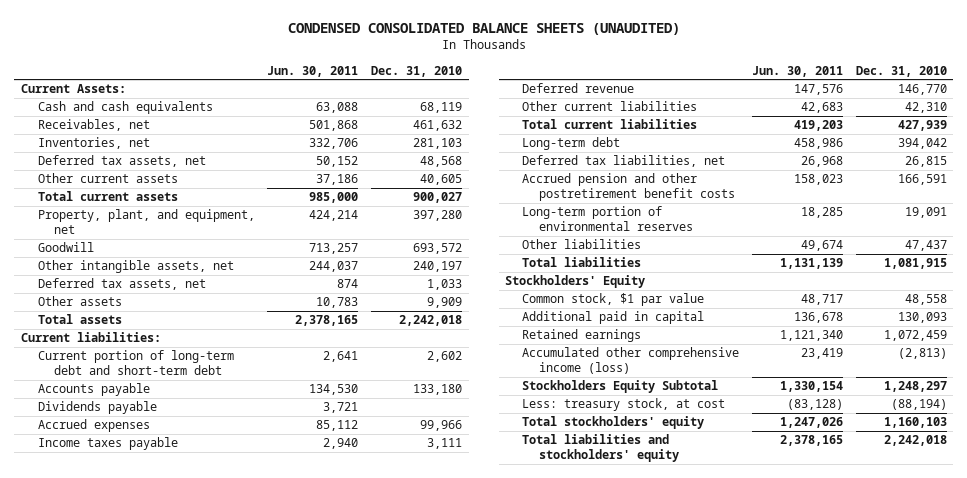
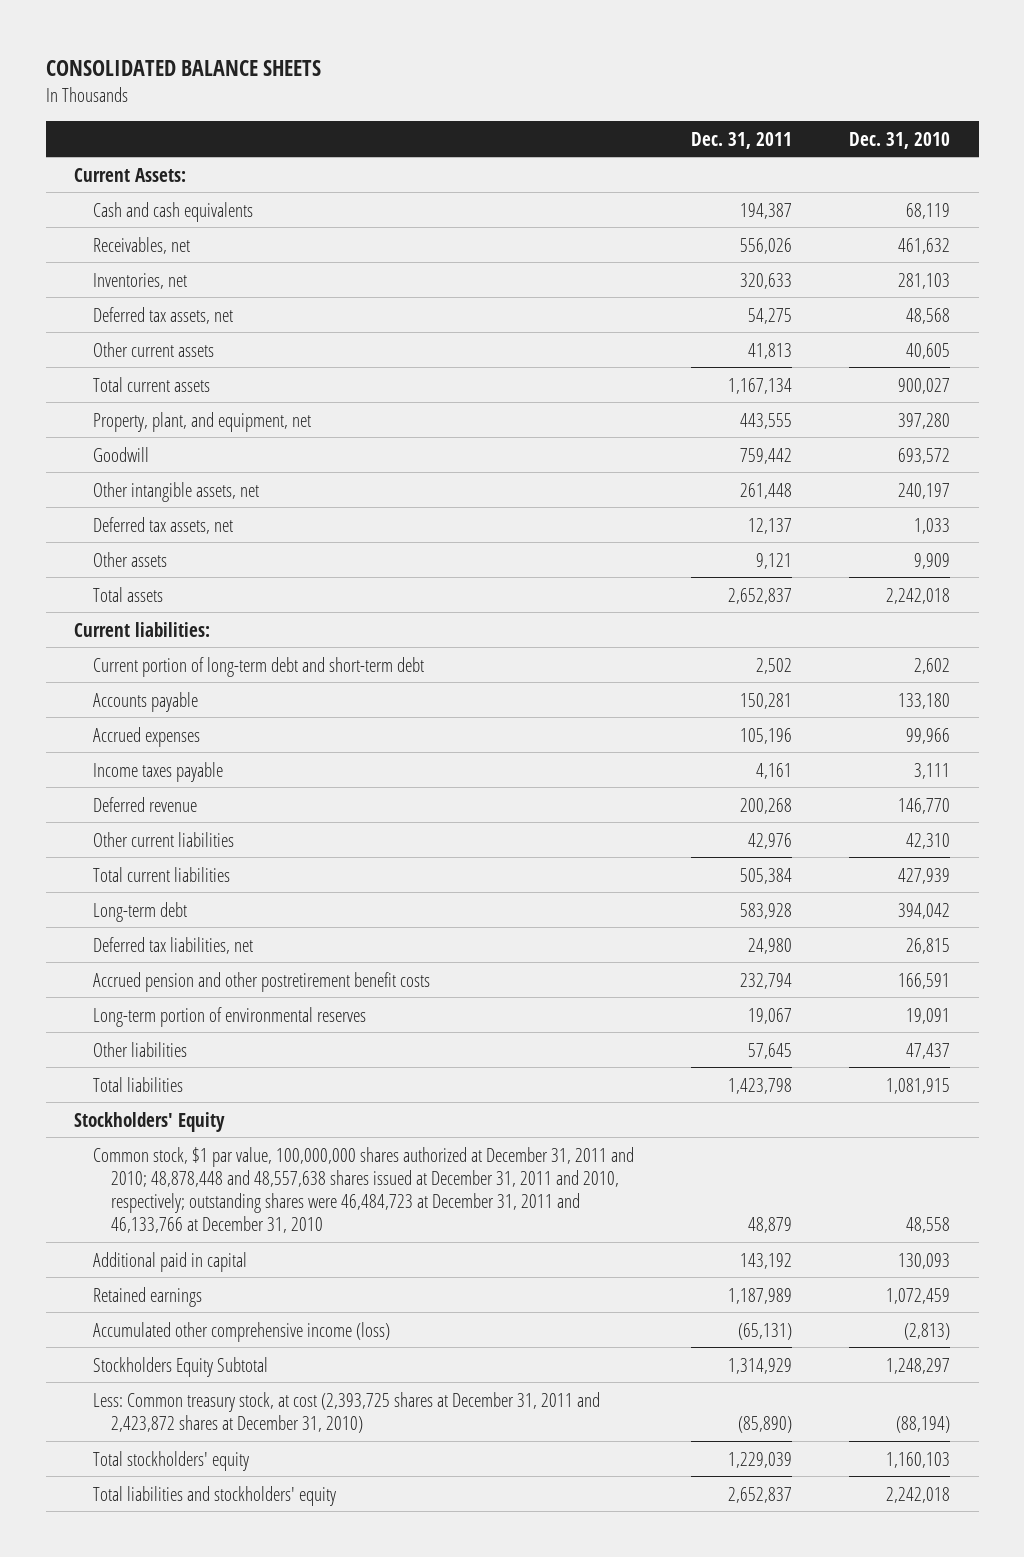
- CONDENSED CONSOLIDATED BALANCE SHEETS (UNAUDITED)
+ CONSOLIDATED BALANCE SHEETS
- | Jun. 30, 2011 | Dec. 31, 2010
+ | Dec. 31, 2011 | Dec. 31, 2010
- Dividends payable | 3,721 |
- Common stock, $1 par value | 48,717 | 48,558
+ Common stock, $1 par value, 100,000,000 shares authorized at December 31, 2011 and 2010; 48,878,448 and 48,557,638 shares issued at December 31, 2011 and 2010, respectively; outstanding shares were 46,484,723 at December 31, 2011 and 46,133,766 at December 31, 2010 | 48,879 | 48,558
- Less: treasury stock, at cost | (83,128) | (88,194)
+ Less: Common treasury stock, at cost (2,393,725 shares at December 31, 2011 and 2,423,872 shares at December 31, 2010) | (85,890) | (88,194)

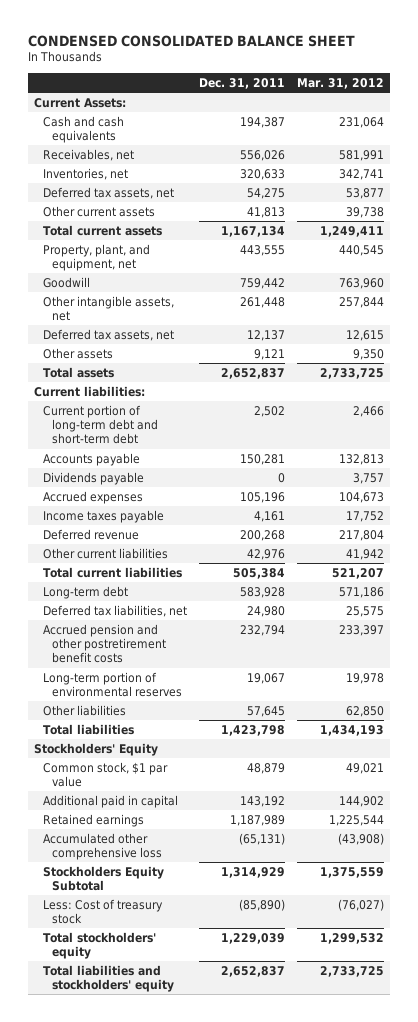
- CONSOLIDATED BALANCE SHEETS
+ CONDENSED CONSOLIDATED BALANCE SHEET
- | Dec. 31, 2011 | Dec. 31, 2010
+ | Dec. 31, 2011 | Mar. 31, 2012
+ Dividends payable | 0 | 3,757
- Common stock, $1 par value, 100,000,000 shares authorized at December 31, 2011 and 2010; 48,878,448 and 48,557,638 shares issued at December 31, 2011 and 2010, respectively; outstanding shares were 46,484,723 at December 31, 2011 and 46,133,766 at December 31, 2010 | 48,879 | 48,558
+ Common stock, $1 par value | 48,879 | 49,021
- Accumulated other comprehensive income (loss) | (65,131) | (2,813)
+ Accumulated other comprehensive loss | (65,131) | (43,908)
- Less: Common treasury stock, at cost (2,393,725 shares at December 31, 2011 and 2,423,872 shares at December 31, 2010) | (85,890) | (88,194)
+ Less: Cost of treasury stock | (85,890) | (76,027)

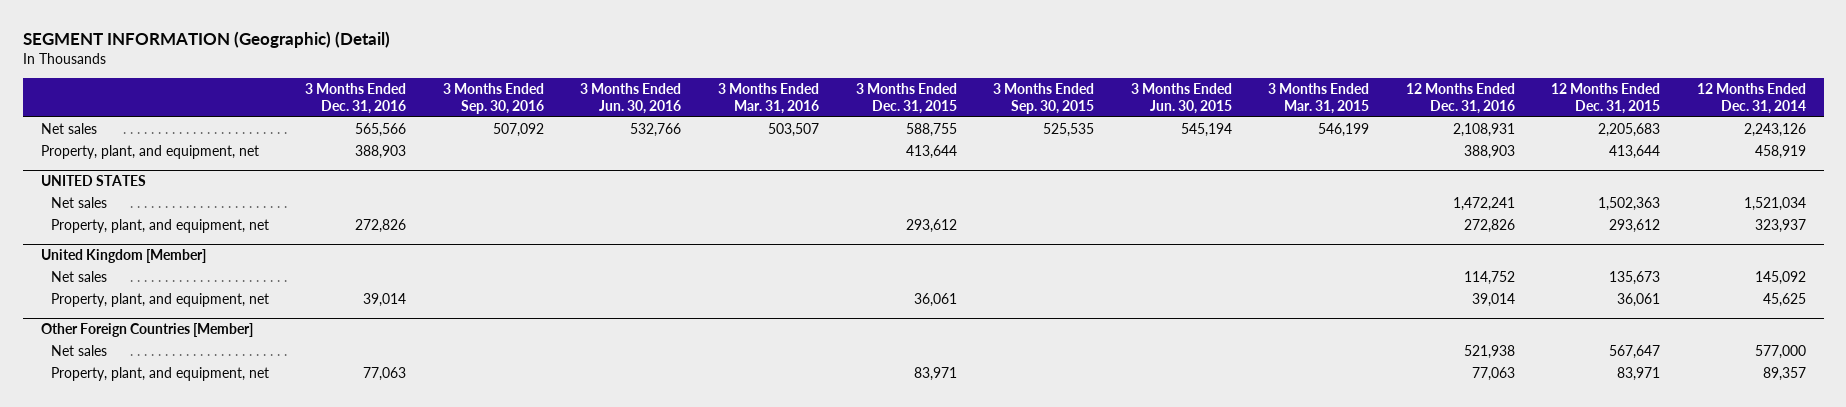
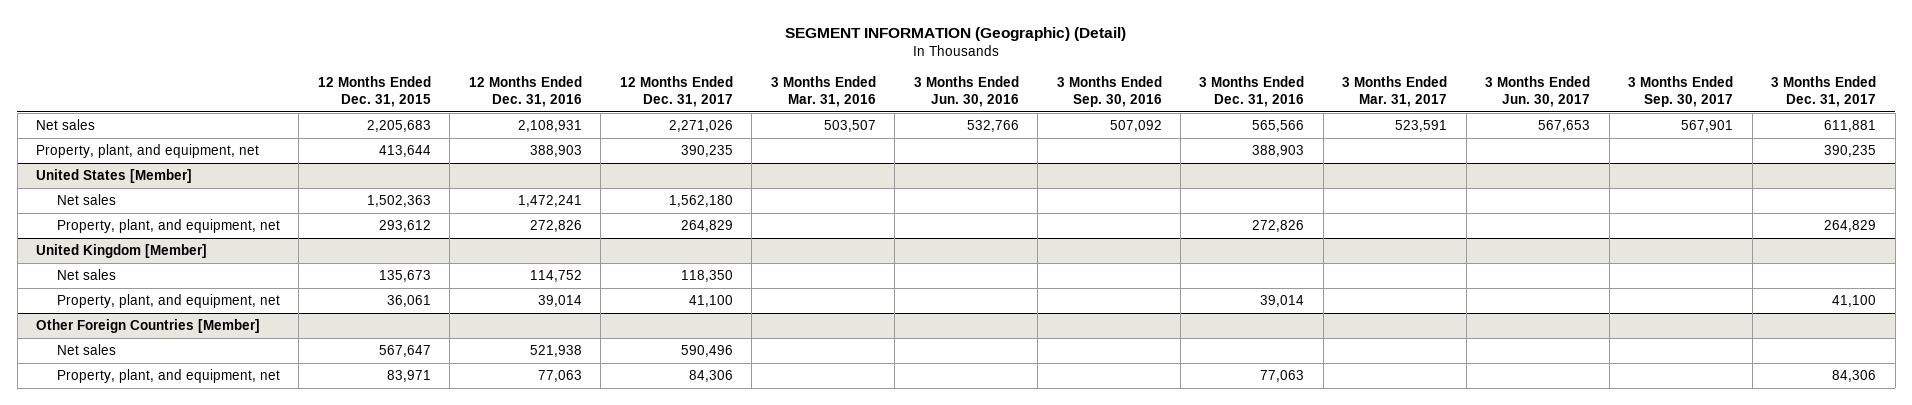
- | 3 Months Ended Dec. 31, 2016 | 3 Months Ended Sep. 30, 2016 | 3 Months Ended Jun. 30, 2016 | 3 Months Ended Mar. 31, 2016 | 3 Months Ended Dec. 31, 2015 | 3 Months Ended Sep. 30, 2015 | 3 Months Ended Jun. 30, 2015 | 3 Months Ended Mar. 31, 2015 | 12 Months Ended Dec. 31, 2016 | 12 Months Ended Dec. 31, 2015 | 12 Months Ended Dec. 31, 2014
+ | 12 Months Ended Dec. 31, 2015 | 12 Months Ended Dec. 31, 2016 | 12 Months Ended Dec. 31, 2017 | 3 Months Ended Mar. 31, 2016 | 3 Months Ended Jun. 30, 2016 | 3 Months Ended Sep. 30, 2016 | 3 Months Ended Dec. 31, 2016 | 3 Months Ended Mar. 31, 2017 | 3 Months Ended Jun. 30, 2017 | 3 Months Ended Sep. 30, 2017 | 3 Months Ended Dec. 31, 2017
- UNITED STATES
+ United States [Member]

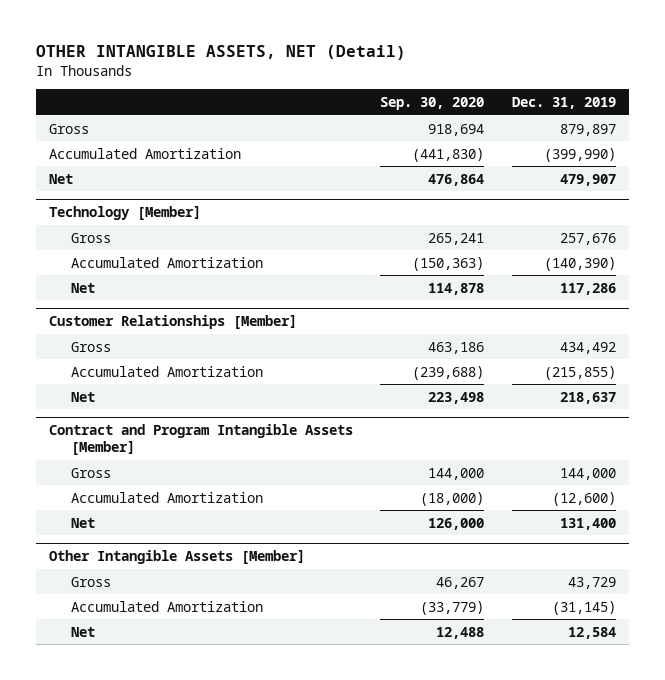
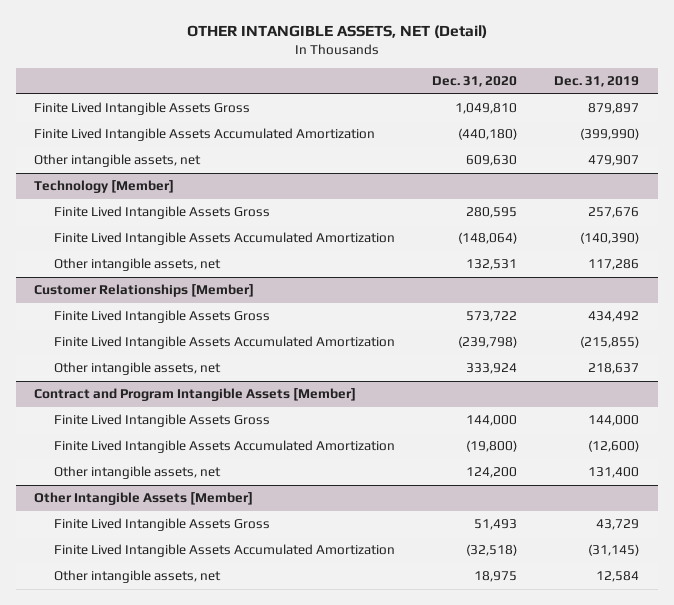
- | Sep. 30, 2020 | Dec. 31, 2019
+ | Dec. 31, 2020 | Dec. 31, 2019
- Gross | 918,694 | 879,897
- Accumulated Amortization | (441,830) | (399,990)
- Net | 476,864 | 479,907
+ Finite Lived Intangible Assets Gross | 1,049,810 | 879,897
+ Finite Lived Intangible Assets Accumulated Amortization | (440,180) | (399,990)
+ Other intangible assets, net | 609,630 | 479,907
@ Technology [Member]
- Gross | 265,241 | 257,676
- Accumulated Amortization | (150,363) | (140,390)
- Net | 114,878 | 117,286
+ Finite Lived Intangible Assets Gross | 280,595 | 257,676
+ Finite Lived Intangible Assets Accumulated Amortization | (148,064) | (140,390)
+ Other intangible assets, net | 132,531 | 117,286
@ Customer Relationships [Member]
- Gross | 463,186 | 434,492
- Accumulated Amortization | (239,688) | (215,855)
- Net | 223,498 | 218,637
+ Finite Lived Intangible Assets Gross | 573,722 | 434,492
+ Finite Lived Intangible Assets Accumulated Amortization | (239,798) | (215,855)
+ Other intangible assets, net | 333,924 | 218,637
@ Contract and Program Intangible Assets [Member]
- Gross | 144,000 | 144,000
- Accumulated Amortization | (18,000) | (12,600)
- Net | 126,000 | 131,400
+ Finite Lived Intangible Assets Gross | 144,000 | 144,000
+ Finite Lived Intangible Assets Accumulated Amortization | (19,800) | (12,600)
+ Other intangible assets, net | 124,200 | 131,400
@ Other Intangible Assets [Member]
- Gross | 46,267 | 43,729
- Accumulated Amortization | (33,779) | (31,145)
- Net | 12,488 | 12,584
+ Finite Lived Intangible Assets Gross | 51,493 | 43,729
+ Finite Lived Intangible Assets Accumulated Amortization | (32,518) | (31,145)
+ Other intangible assets, net | 18,975 | 12,584

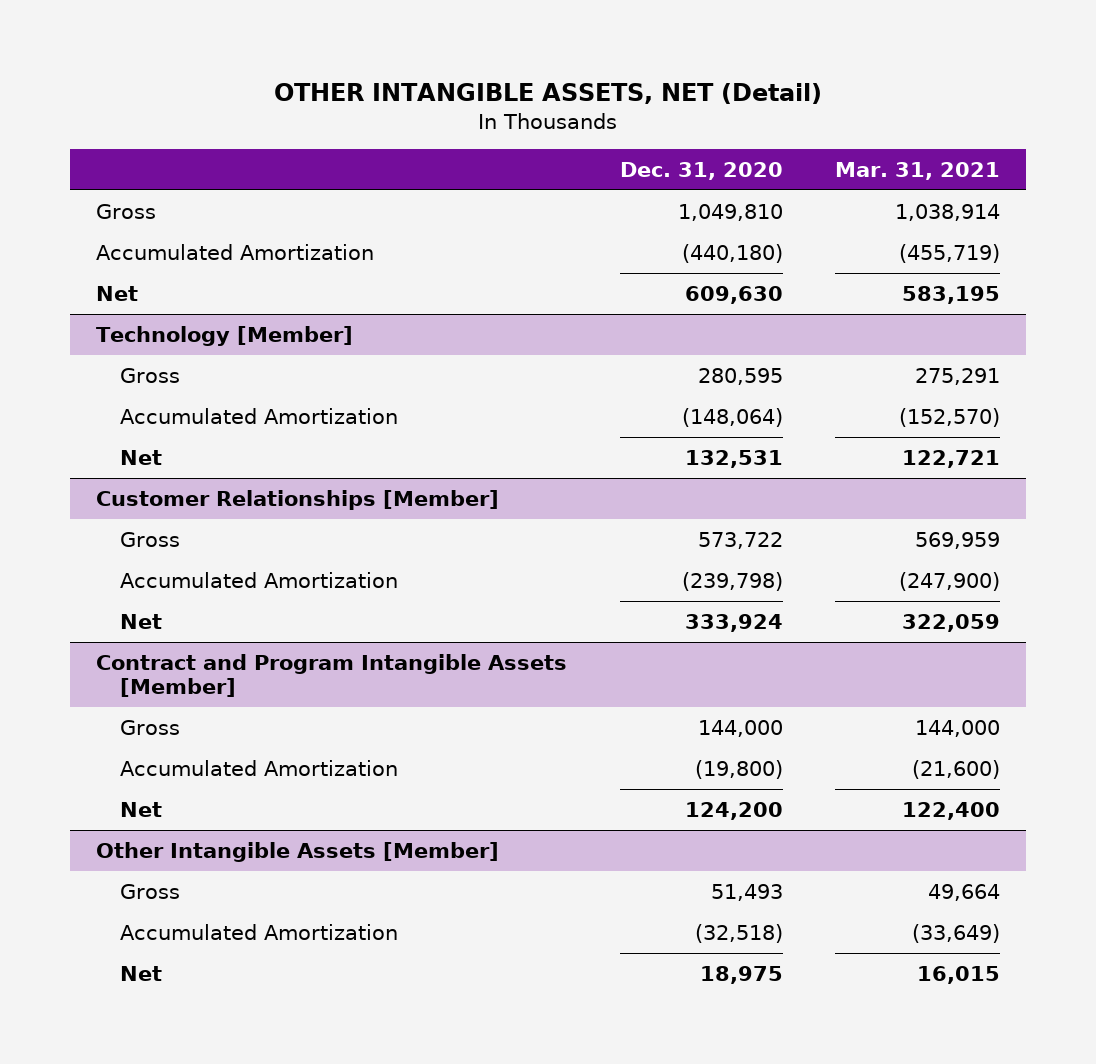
- | Dec. 31, 2020 | Dec. 31, 2019
+ | Dec. 31, 2020 | Mar. 31, 2021
- Finite Lived Intangible Assets Gross | 1,049,810 | 879,897
- Finite Lived Intangible Assets Accumulated Amortization | (440,180) | (399,990)
- Other intangible assets, net | 609,630 | 479,907
+ Gross | 1,049,810 | 1,038,914
+ Accumulated Amortization | (440,180) | (455,719)
+ Net | 609,630 | 583,195
@ Technology [Member]
- Finite Lived Intangible Assets Gross | 280,595 | 257,676
- Finite Lived Intangible Assets Accumulated Amortization | (148,064) | (140,390)
- Other intangible assets, net | 132,531 | 117,286
+ Gross | 280,595 | 275,291
+ Accumulated Amortization | (148,064) | (152,570)
+ Net | 132,531 | 122,721
@ Customer Relationships [Member]
- Finite Lived Intangible Assets Gross | 573,722 | 434,492
- Finite Lived Intangible Assets Accumulated Amortization | (239,798) | (215,855)
- Other intangible assets, net | 333,924 | 218,637
+ Gross | 573,722 | 569,959
+ Accumulated Amortization | (239,798) | (247,900)
+ Net | 333,924 | 322,059
@ Contract and Program Intangible Assets [Member]
- Finite Lived Intangible Assets Gross | 144,000 | 144,000
- Finite Lived Intangible Assets Accumulated Amortization | (19,800) | (12,600)
- Other intangible assets, net | 124,200 | 131,400
+ Gross | 144,000 | 144,000
+ Accumulated Amortization | (19,800) | (21,600)
+ Net | 124,200 | 122,400
@ Other Intangible Assets [Member]
- Finite Lived Intangible Assets Gross | 51,493 | 43,729
- Finite Lived Intangible Assets Accumulated Amortization | (32,518) | (31,145)
- Other intangible assets, net | 18,975 | 12,584
+ Gross | 51,493 | 49,664
+ Accumulated Amortization | (32,518) | (33,649)
+ Net | 18,975 | 16,015

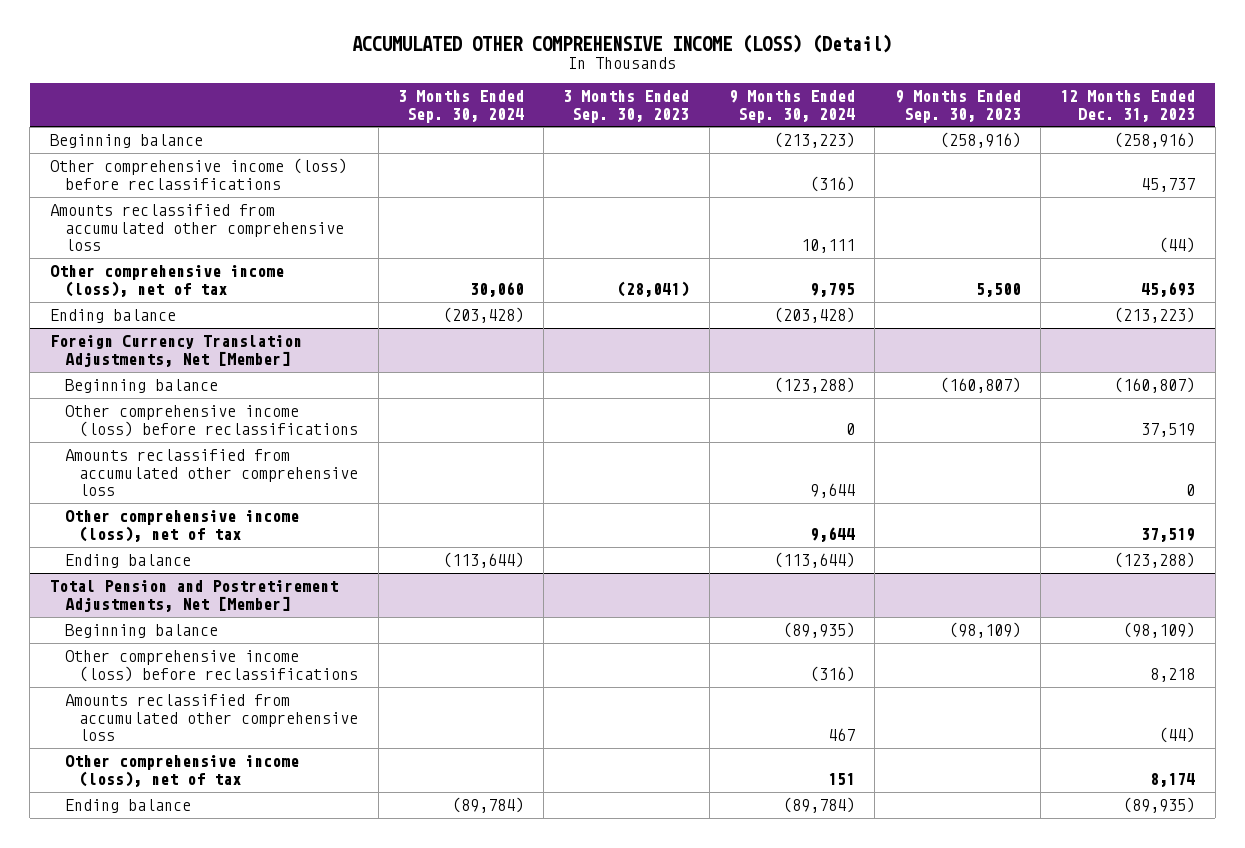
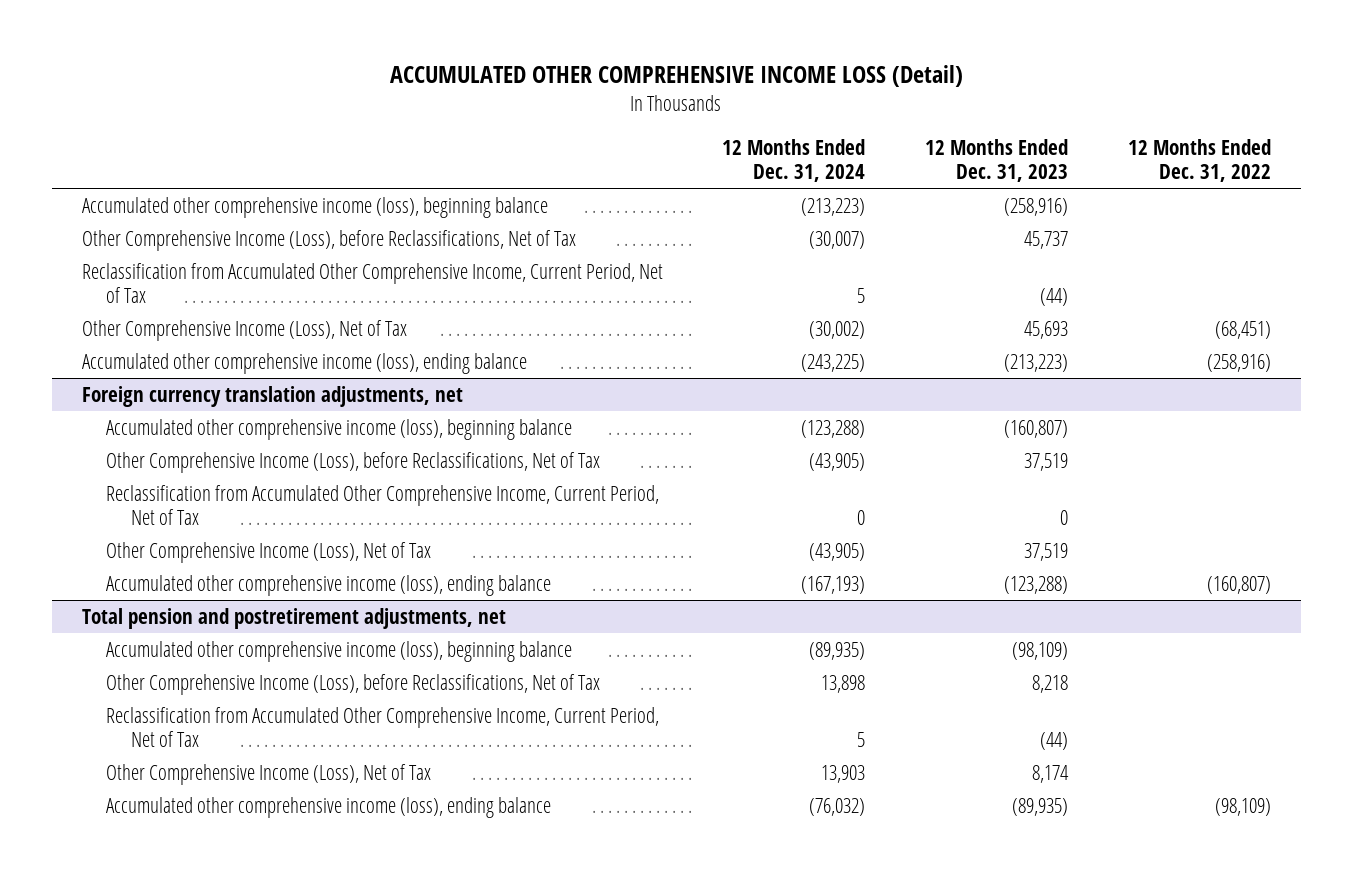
- ACCUMULATED OTHER COMPREHENSIVE INCOME (LOSS) (Detail)
+ ACCUMULATED OTHER COMPREHENSIVE INCOME LOSS (Detail)
- | 3 Months Ended Sep. 30, 2024 | 3 Months Ended Sep. 30, 2023 | 9 Months Ended Sep. 30, 2024 | 9 Months Ended Sep. 30, 2023 | 12 Months Ended Dec. 31, 2023
+ | 12 Months Ended Dec. 31, 2024 | 12 Months Ended Dec. 31, 2023 | 12 Months Ended Dec. 31, 2022
- Beginning balance | | | (213,223) | (258,916) | (258,916)
- Other comprehensive income (loss) before reclassifications | | | (316) | | 45,737
- Amounts reclassified from accumulated other comprehensive loss | | | 10,111 | | (44)
- Other comprehensive income (loss), net of tax | 30,060 | (28,041) | 9,795 | 5,500 | 45,693
- Ending balance | (203,428) | | (203,428) | | (213,223)
- Foreign Currency Translation Adjustments, Net [Member]
- Beginning balance | | | (123,288) | (160,807) | (160,807)
- Other comprehensive income (loss) before reclassifications | | | 0 | | 37,519
- Amounts reclassified from accumulated other comprehensive loss | | | 9,644 | | 0
- Other comprehensive income (loss), net of tax | | | 9,644 | | 37,519
- Ending balance | (113,644) | | (113,644) | | (123,288)
- Total Pension and Postretirement Adjustments, Net [Member]
- Beginning balance | | | (89,935) | (98,109) | (98,109)
- Other comprehensive income (loss) before reclassifications | | | (316) | | 8,218
- Amounts reclassified from accumulated other comprehensive loss | | | 467 | | (44)
- Other comprehensive income (loss), net of tax | | | 151 | | 8,174
- Ending balance | (89,784) | | (89,784) | | (89,935)
+ Accumulated other comprehensive income (loss), beginning balance | (213,223) | (258,916) |
+ Other Comprehensive Income (Loss), before Reclassifications, Net of Tax | (30,007) | 45,737 |
+ Reclassification from Accumulated Other Comprehensive Income, Current Period, Net of Tax | 5 | (44) |
+ Other Comprehensive Income (Loss), Net of Tax | (30,002) | 45,693 | (68,451)
+ Accumulated other comprehensive income (loss), ending balance | (243,225) | (213,223) | (258,916)
+ Foreign currency translation adjustments, net
+ Accumulated other comprehensive income (loss), beginning balance | (123,288) | (160,807) |
+ Other Comprehensive Income (Loss), before Reclassifications, Net of Tax | (43,905) | 37,519 |
+ Reclassification from Accumulated Other Comprehensive Income, Current Period, Net of Tax | 0 | 0 |
+ Other Comprehensive Income (Loss), Net of Tax | (43,905) | 37,519 |
+ Accumulated other comprehensive income (loss), ending balance | (167,193) | (123,288) | (160,807)
+ Total pension and postretirement adjustments, net
+ Accumulated other comprehensive income (loss), beginning balance | (89,935) | (98,109) |
+ Other Comprehensive Income (Loss), before Reclassifications, Net of Tax | 13,898 | 8,218 |
+ Reclassification from Accumulated Other Comprehensive Income, Current Period, Net of Tax | 5 | (44) |
+ Other Comprehensive Income (Loss), Net of Tax | 13,903 | 8,174 |
+ Accumulated other comprehensive income (loss), ending balance | (76,032) | (89,935) | (98,109)

